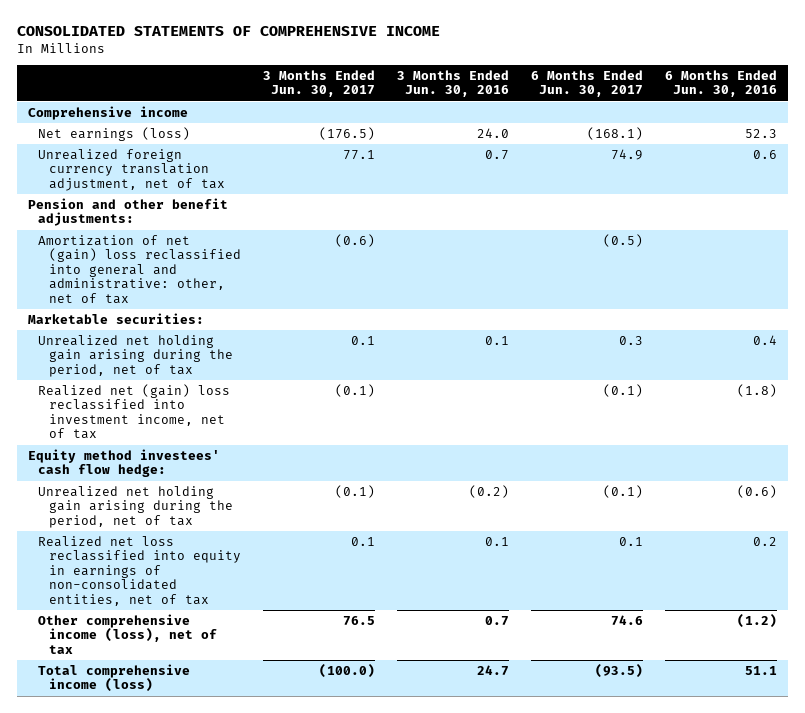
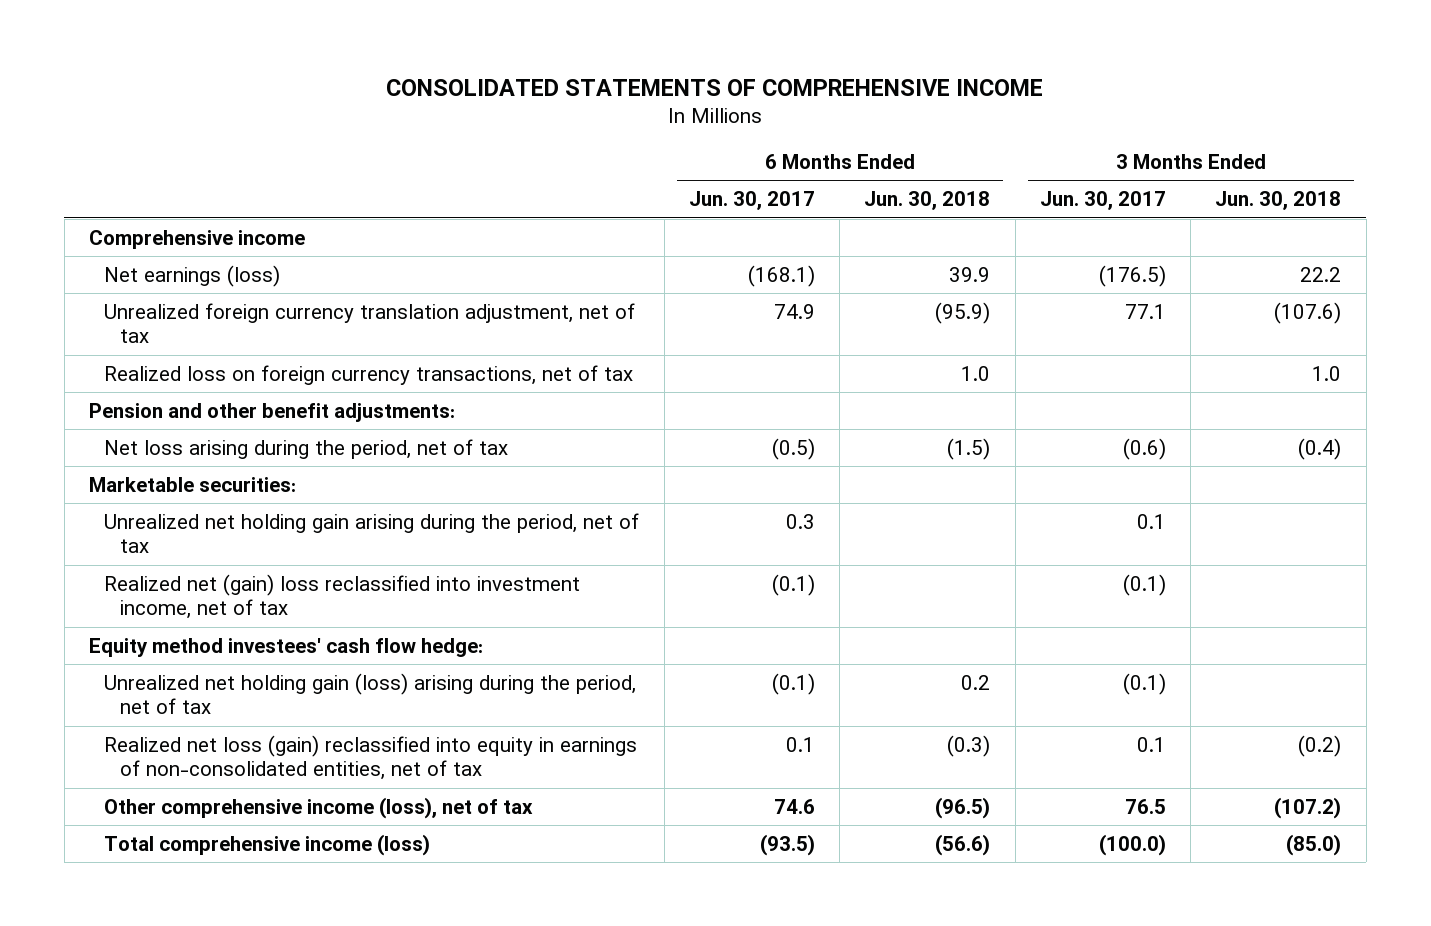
- | 3 Months Ended Jun. 30, 2017 | 3 Months Ended Jun. 30, 2016 | 6 Months Ended Jun. 30, 2017 | 6 Months Ended Jun. 30, 2016
+ | 6 Months Ended Jun. 30, 2017 | 6 Months Ended Jun. 30, 2018 | 3 Months Ended Jun. 30, 2017 | 3 Months Ended Jun. 30, 2018
+ Realized loss on foreign currency transactions, net of tax | | 1.0 | | 1.0
- Amortization of net (gain) loss reclassified into general and administrative: other, net of tax | (0.6) | | (0.5) |
+ Net loss arising during the period, net of tax | (0.5) | (1.5) | (0.6) | (0.4)
- Unrealized net holding gain arising during the period, net of tax | (0.1) | (0.2) | (0.1) | (0.6)
- Realized net loss reclassified into equity in earnings of non-consolidated entities, net of tax | 0.1 | 0.1 | 0.1 | 0.2
+ Unrealized net holding gain (loss) arising during the period, net of tax | (0.1) | 0.2 | (0.1) |
+ Realized net loss (gain) reclassified into equity in earnings of non-consolidated entities, net of tax | 0.1 | (0.3) | 0.1 | (0.2)

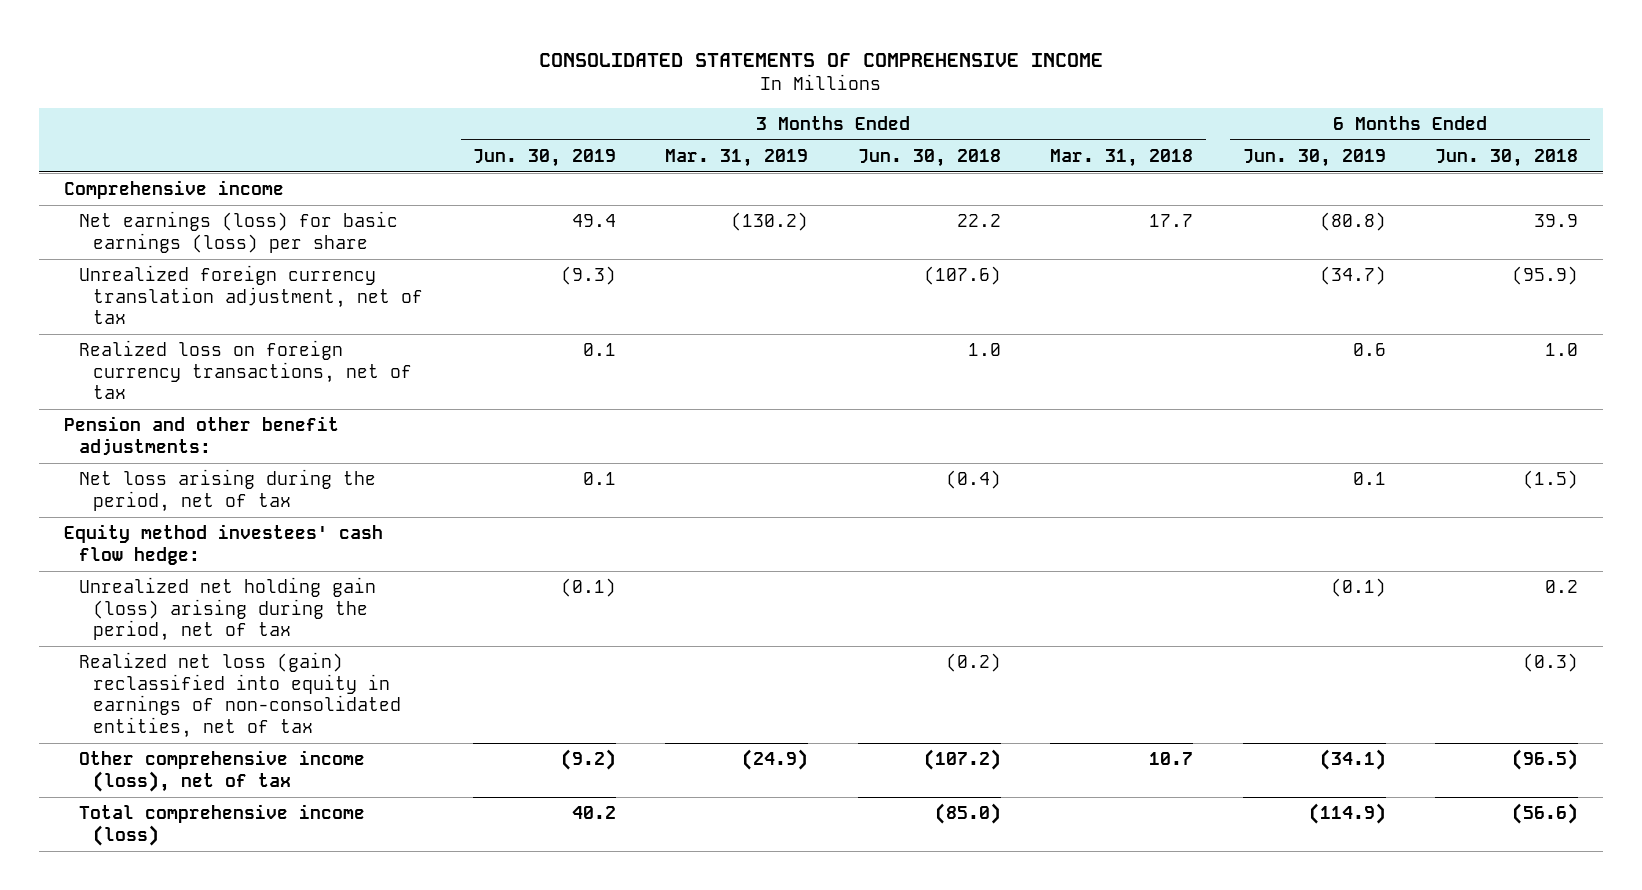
- | 6 Months Ended Jun. 30, 2017 | 6 Months Ended Jun. 30, 2018 | 3 Months Ended Jun. 30, 2017 | 3 Months Ended Jun. 30, 2018
+ | 3 Months Ended Jun. 30, 2019 | 3 Months Ended Mar. 31, 2019 | 3 Months Ended Jun. 30, 2018 | 3 Months Ended Mar. 31, 2018 | 6 Months Ended Jun. 30, 2019 | 6 Months Ended Jun. 30, 2018
- Net earnings (loss) | (168.1) | 39.9 | (176.5) | 22.2
+ Net earnings (loss) for basic earnings (loss) per share | 49.4 | (130.2) | 22.2 | 17.7 | (80.8) | 39.9
- Marketable securities:
- Unrealized net holding gain arising during the period, net of tax | 0.3 | | 0.1 |
- Realized net (gain) loss reclassified into investment income, net of tax | (0.1) | | (0.1) |

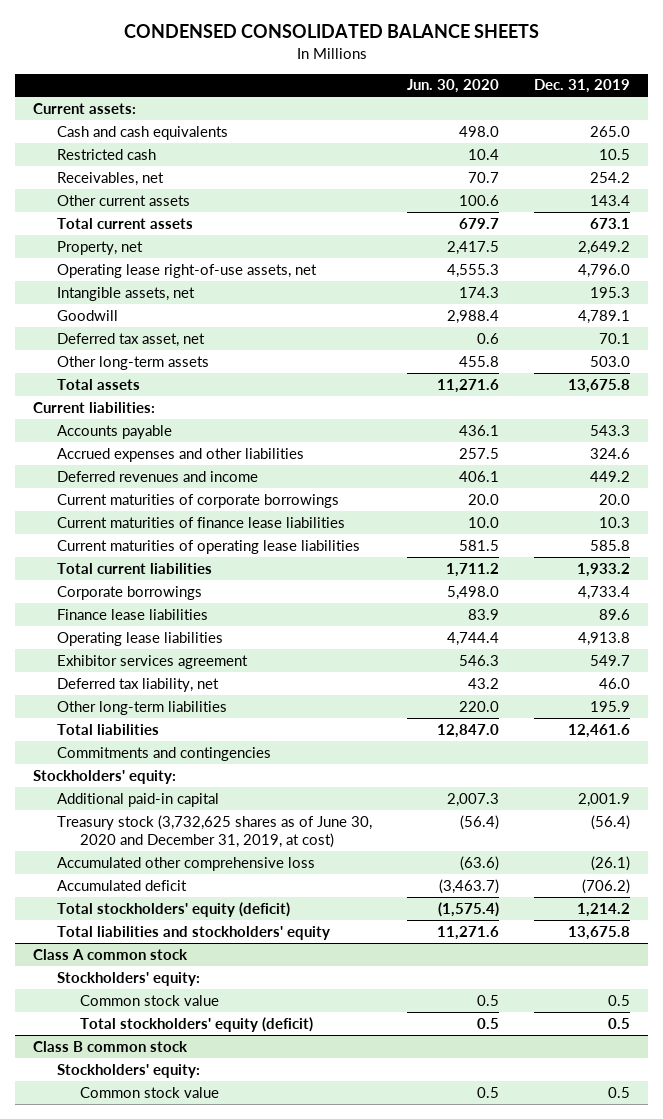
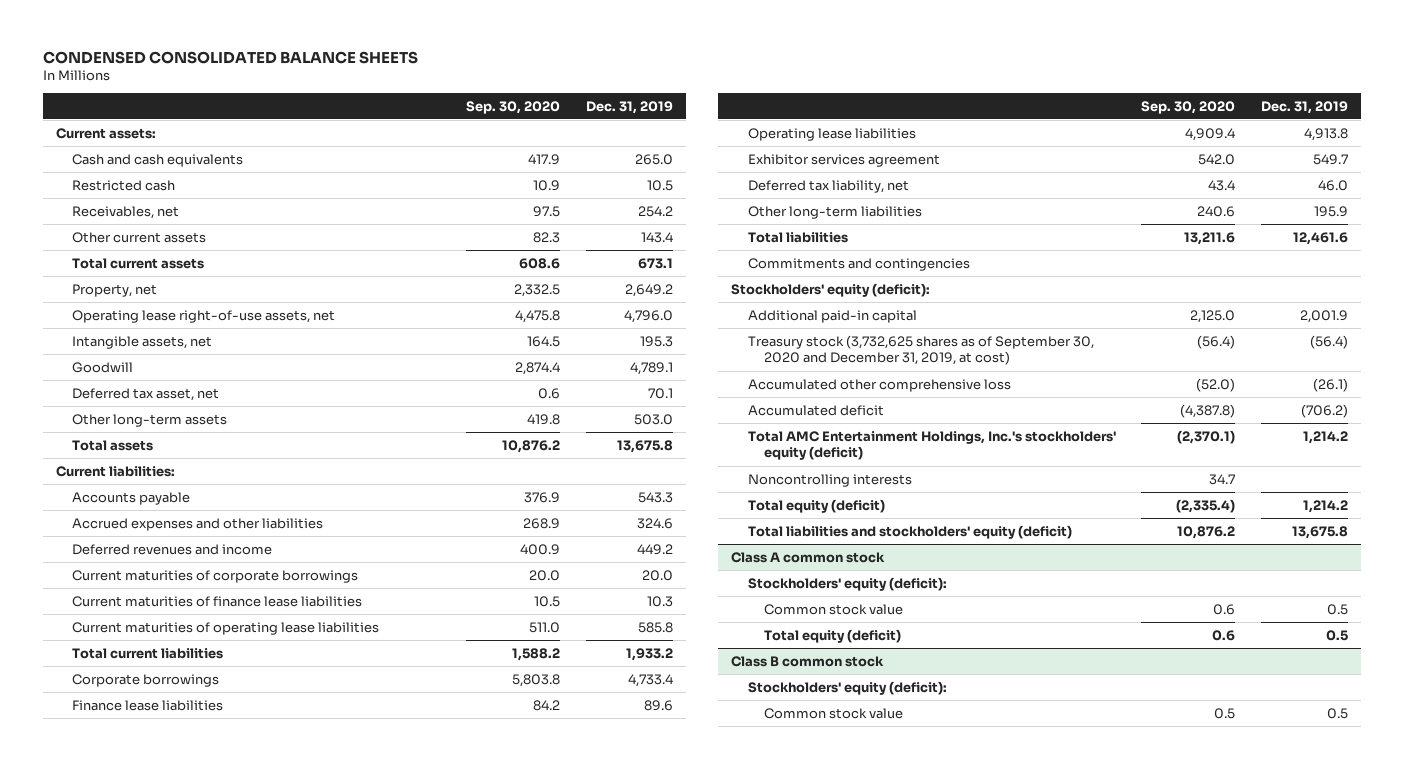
- | Jun. 30, 2020 | Dec. 31, 2019
+ | Sep. 30, 2020 | Dec. 31, 2019
- Stockholders' equity:
+ Stockholders' equity (deficit):
- Treasury stock (3,732,625 shares as of June 30, 2020 and December 31, 2019, at cost) | (56.4) | (56.4)
+ Treasury stock (3,732,625 shares as of September 30, 2020 and December 31, 2019, at cost) | (56.4) | (56.4)
- Total stockholders' equity (deficit) | (1,575.4) | 1,214.2
- Total liabilities and stockholders' equity | 11,271.6 | 13,675.8
+ Total AMC Entertainment Holdings, Inc.'s stockholders' equity (deficit) | (2,370.1) | 1,214.2
+ Noncontrolling interests | 34.7 |
+ Total equity (deficit) | (2,335.4) | 1,214.2
+ Total liabilities and stockholders' equity (deficit) | 10,876.2 | 13,675.8
@ Class A common stock
- Stockholders' equity:
+ Stockholders' equity (deficit):
- Total stockholders' equity (deficit) | 0.5 | 0.5
+ Total equity (deficit) | 0.6 | 0.5
@ Class B common stock
- Stockholders' equity:
+ Stockholders' equity (deficit):

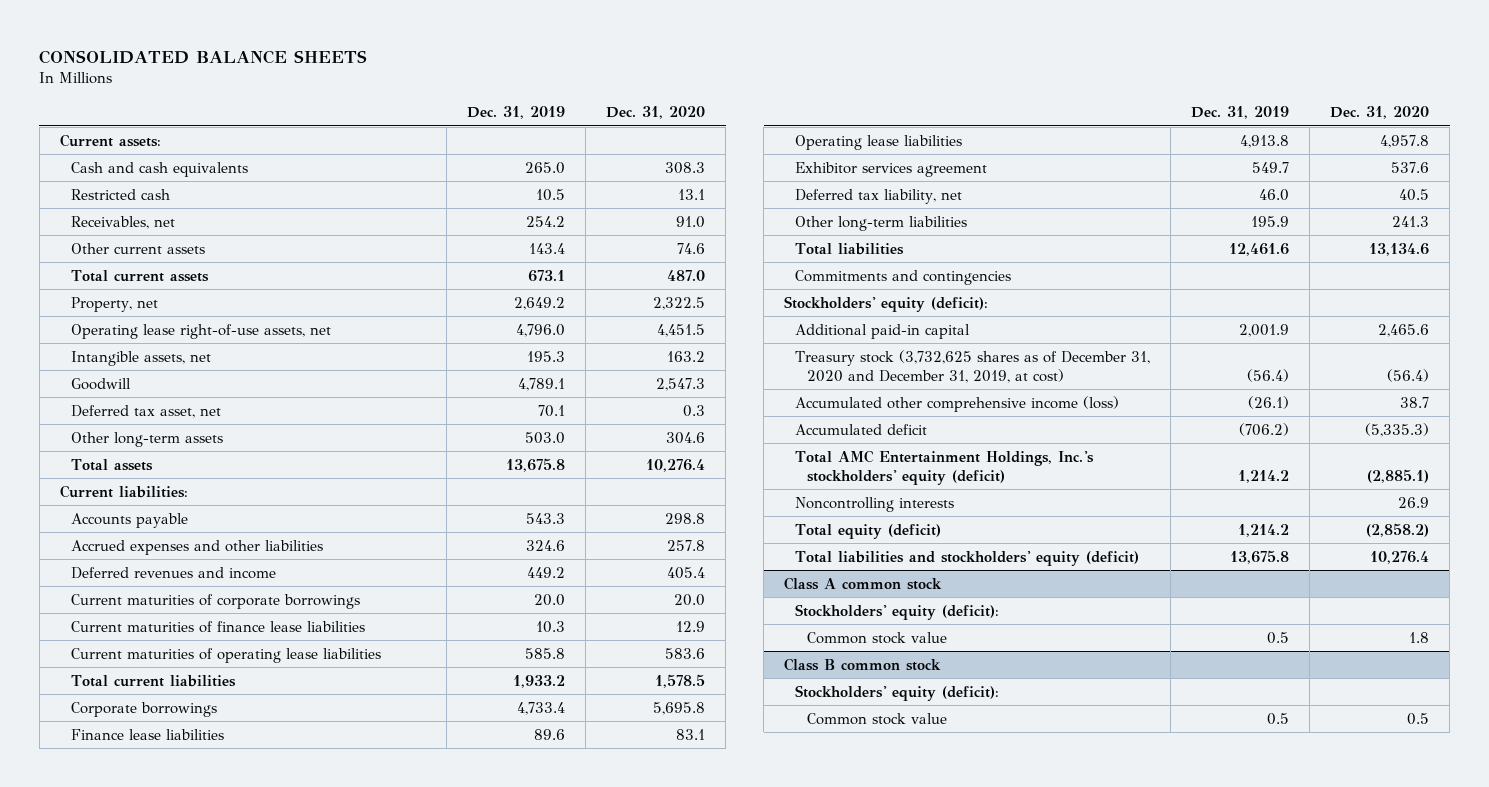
- CONDENSED CONSOLIDATED BALANCE SHEETS
+ CONSOLIDATED BALANCE SHEETS
- | Sep. 30, 2020 | Dec. 31, 2019
+ | Dec. 31, 2019 | Dec. 31, 2020
- Treasury stock (3,732,625 shares as of September 30, 2020 and December 31, 2019, at cost) | (56.4) | (56.4)
- Accumulated other comprehensive loss | (52.0) | (26.1)
+ Treasury stock (3,732,625 shares as of December 31, 2020 and December 31, 2019, at cost) | (56.4) | (56.4)
+ Accumulated other comprehensive income (loss) | (26.1) | 38.7
@ Class A common stock
- Total equity (deficit) | 0.6 | 0.5

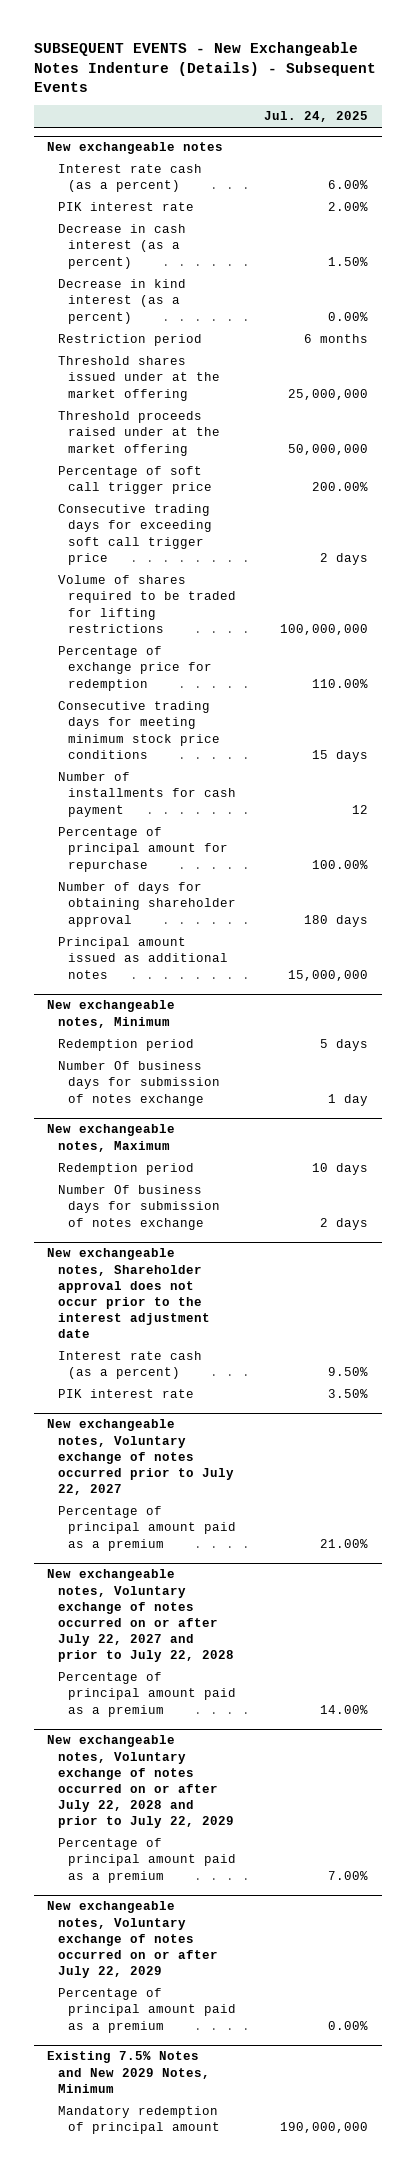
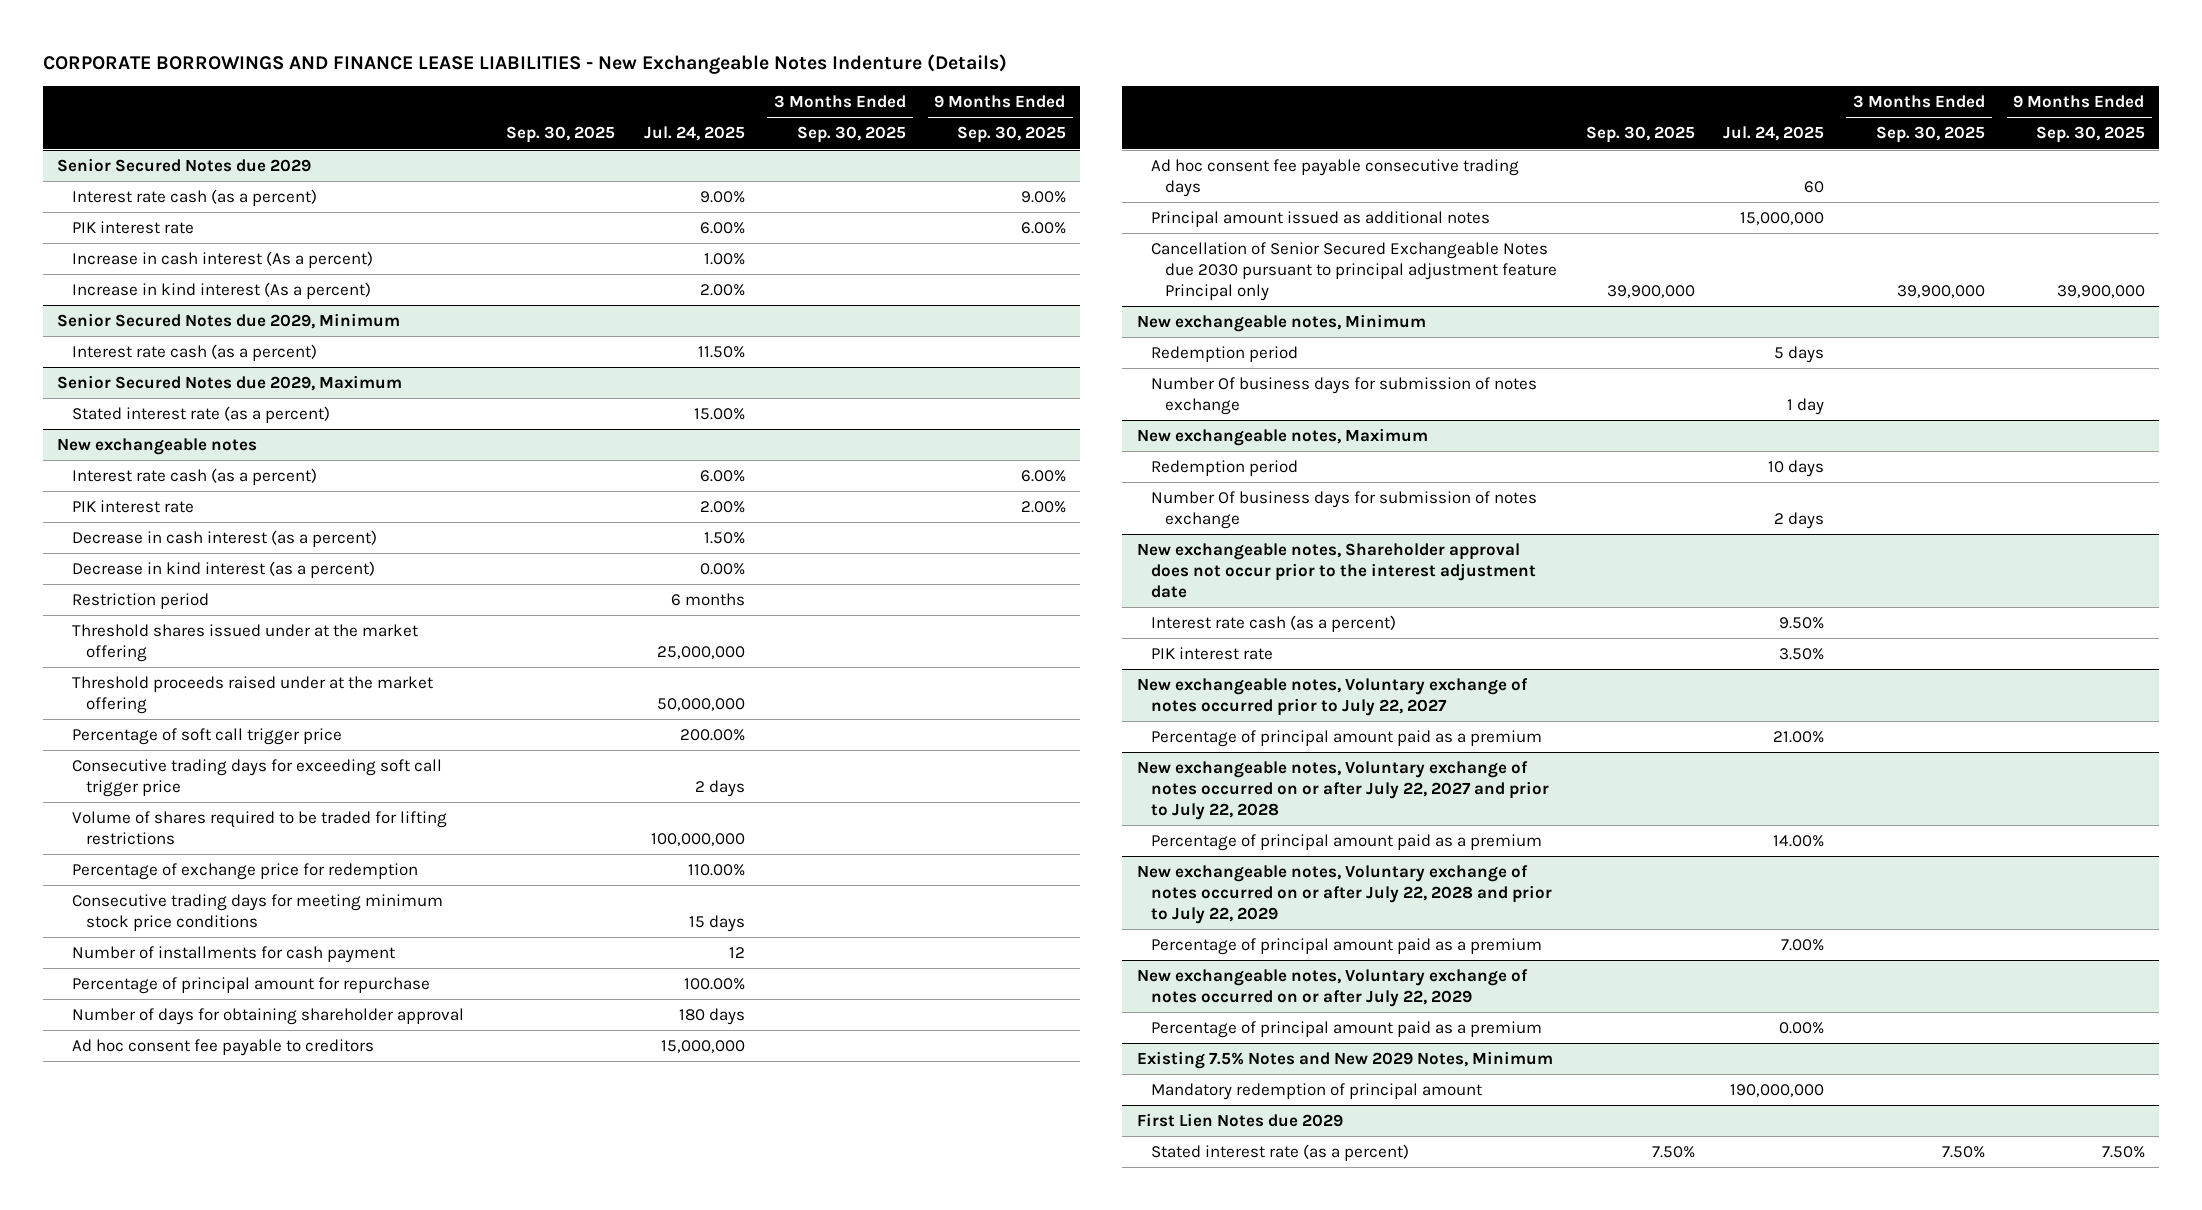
- SUBSEQUENT EVENTS - New Exchangeable Notes Indenture (Details) - Subsequent Events
+ CORPORATE BORROWINGS AND FINANCE LEASE LIABILITIES - New Exchangeable Notes Indenture (Details)
- | Jul. 24, 2025
+ | Sep. 30, 2025 | Jul. 24, 2025 | 3 Months Ended Sep. 30, 2025 | 9 Months Ended Sep. 30, 2025
+ Senior Secured Notes due 2029
+ Interest rate cash (as a percent) | | 9.00% | | 9.00%
+ PIK interest rate | | 6.00% | | 6.00%
+ Increase in cash interest (As a percent) | | 1.00% | |
+ Increase in kind interest (As a percent) | | 2.00% | |
+ Senior Secured Notes due 2029, Minimum
+ Interest rate cash (as a percent) | | 11.50% | |
+ Senior Secured Notes due 2029, Maximum
+ Stated interest rate (as a percent) | | 15.00% | |
@ New exchangeable notes
+ Ad hoc consent fee payable to creditors | | 15,000,000 | |
+ Ad hoc consent fee payable consecutive trading days | | 60 | |
+ Cancellation of Senior Secured Exchangeable Notes due 2030 pursuant to principal adjustment feature Principal only | 39,900,000 | | 39,900,000 | 39,900,000
+ First Lien Notes due 2029
+ Stated interest rate (as a percent) | 7.50% | | 7.50% | 7.50%

